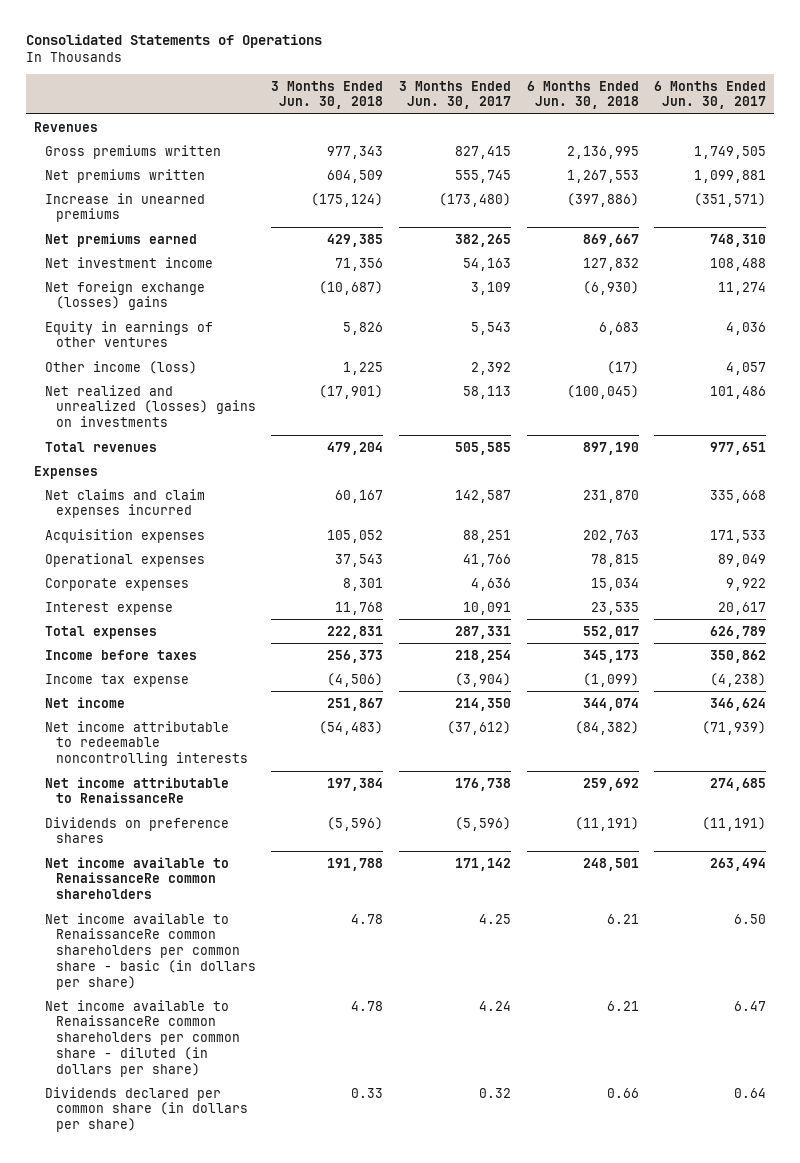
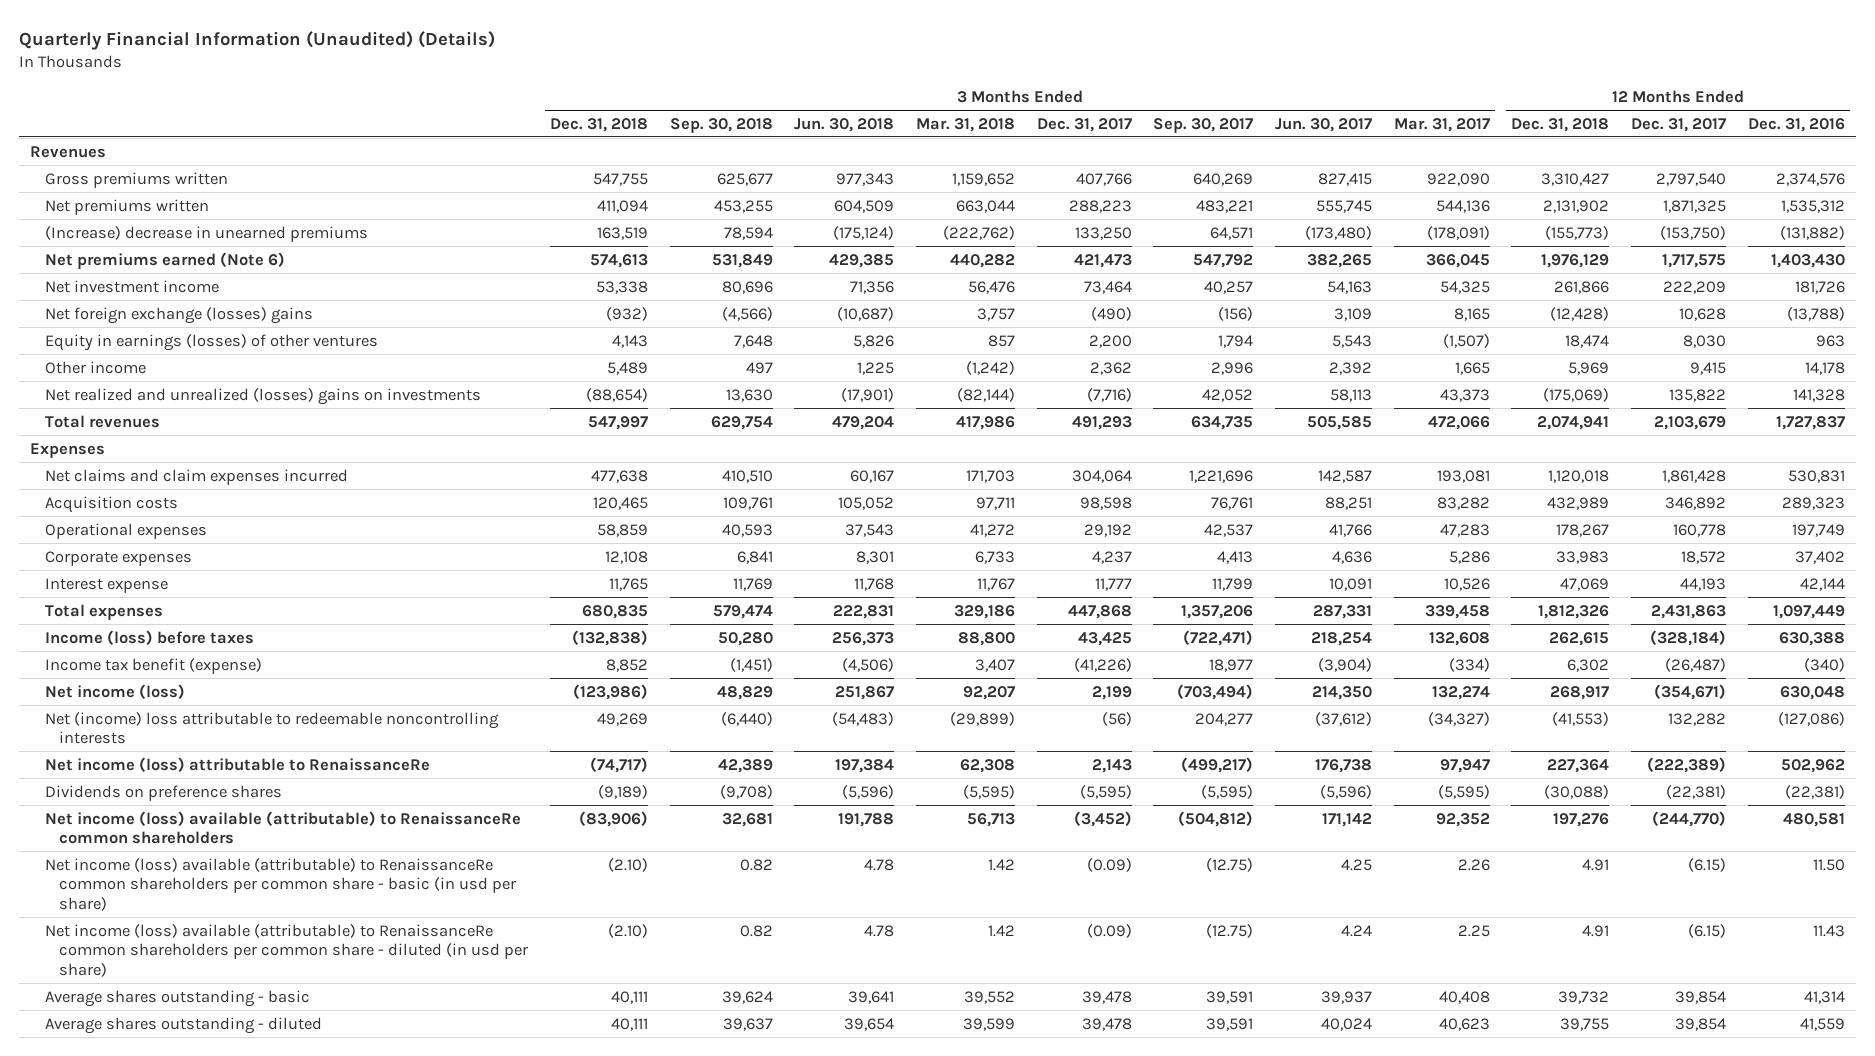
- Consolidated Statements of Operations
+ Quarterly Financial Information (Unaudited) (Details)
- | 3 Months Ended Jun. 30, 2018 | 3 Months Ended Jun. 30, 2017 | 6 Months Ended Jun. 30, 2018 | 6 Months Ended Jun. 30, 2017
+ | 3 Months Ended Dec. 31, 2018 | 3 Months Ended Sep. 30, 2018 | 3 Months Ended Jun. 30, 2018 | 3 Months Ended Mar. 31, 2018 | 3 Months Ended Dec. 31, 2017 | 3 Months Ended Sep. 30, 2017 | 3 Months Ended Jun. 30, 2017 | 3 Months Ended Mar. 31, 2017 | 12 Months Ended Dec. 31, 2018 | 12 Months Ended Dec. 31, 2017 | 12 Months Ended Dec. 31, 2016
- Increase in unearned premiums | (175,124) | (173,480) | (397,886) | (351,571)
- Net premiums earned | 429,385 | 382,265 | 869,667 | 748,310
+ (Increase) decrease in unearned premiums | 163,519 | 78,594 | (175,124) | (222,762) | 133,250 | 64,571 | (173,480) | (178,091) | (155,773) | (153,750) | (131,882)
+ Net premiums earned (Note 6) | 574,613 | 531,849 | 429,385 | 440,282 | 421,473 | 547,792 | 382,265 | 366,045 | 1,976,129 | 1,717,575 | 1,403,430
- Equity in earnings of other ventures | 5,826 | 5,543 | 6,683 | 4,036
- Other income (loss) | 1,225 | 2,392 | (17) | 4,057
+ Equity in earnings (losses) of other ventures | 4,143 | 7,648 | 5,826 | 857 | 2,200 | 1,794 | 5,543 | (1,507) | 18,474 | 8,030 | 963
+ Other income | 5,489 | 497 | 1,225 | (1,242) | 2,362 | 2,996 | 2,392 | 1,665 | 5,969 | 9,415 | 14,178
- Acquisition expenses | 105,052 | 88,251 | 202,763 | 171,533
+ Acquisition costs | 120,465 | 109,761 | 105,052 | 97,711 | 98,598 | 76,761 | 88,251 | 83,282 | 432,989 | 346,892 | 289,323
- Income before taxes | 256,373 | 218,254 | 345,173 | 350,862
- Income tax expense | (4,506) | (3,904) | (1,099) | (4,238)
- Net income | 251,867 | 214,350 | 344,074 | 346,624
- Net income attributable to redeemable noncontrolling interests | (54,483) | (37,612) | (84,382) | (71,939)
- Net income attributable to RenaissanceRe | 197,384 | 176,738 | 259,692 | 274,685
+ Income (loss) before taxes | (132,838) | 50,280 | 256,373 | 88,800 | 43,425 | (722,471) | 218,254 | 132,608 | 262,615 | (328,184) | 630,388
+ Income tax benefit (expense) | 8,852 | (1,451) | (4,506) | 3,407 | (41,226) | 18,977 | (3,904) | (334) | 6,302 | (26,487) | (340)
+ Net income (loss) | (123,986) | 48,829 | 251,867 | 92,207 | 2,199 | (703,494) | 214,350 | 132,274 | 268,917 | (354,671) | 630,048
+ Net (income) loss attributable to redeemable noncontrolling interests | 49,269 | (6,440) | (54,483) | (29,899) | (56) | 204,277 | (37,612) | (34,327) | (41,553) | 132,282 | (127,086)
+ Net income (loss) attributable to RenaissanceRe | (74,717) | 42,389 | 197,384 | 62,308 | 2,143 | (499,217) | 176,738 | 97,947 | 227,364 | (222,389) | 502,962
- Net income available to RenaissanceRe common shareholders | 191,788 | 171,142 | 248,501 | 263,494
- Net income available to RenaissanceRe common shareholders per common share - basic (in dollars per share) | 4.78 | 4.25 | 6.21 | 6.50
- Net income available to RenaissanceRe common shareholders per common share - diluted (in dollars per share) | 4.78 | 4.24 | 6.21 | 6.47
- Dividends declared per common share (in dollars per share) | 0.33 | 0.32 | 0.66 | 0.64
+ Net income (loss) available (attributable) to RenaissanceRe common shareholders | (83,906) | 32,681 | 191,788 | 56,713 | (3,452) | (504,812) | 171,142 | 92,352 | 197,276 | (244,770) | 480,581
+ Net income (loss) available (attributable) to RenaissanceRe common shareholders per common share - basic (in usd per share) | (2.10) | 0.82 | 4.78 | 1.42 | (0.09) | (12.75) | 4.25 | 2.26 | 4.91 | (6.15) | 11.50
+ Net income (loss) available (attributable) to RenaissanceRe common shareholders per common share - diluted (in usd per share) | (2.10) | 0.82 | 4.78 | 1.42 | (0.09) | (12.75) | 4.24 | 2.25 | 4.91 | (6.15) | 11.43
+ Average shares outstanding - basic | 40,111 | 39,624 | 39,641 | 39,552 | 39,478 | 39,591 | 39,937 | 40,408 | 39,732 | 39,854 | 41,314
+ Average shares outstanding - diluted | 40,111 | 39,637 | 39,654 | 39,599 | 39,478 | 39,591 | 40,024 | 40,623 | 39,755 | 39,854 | 41,559

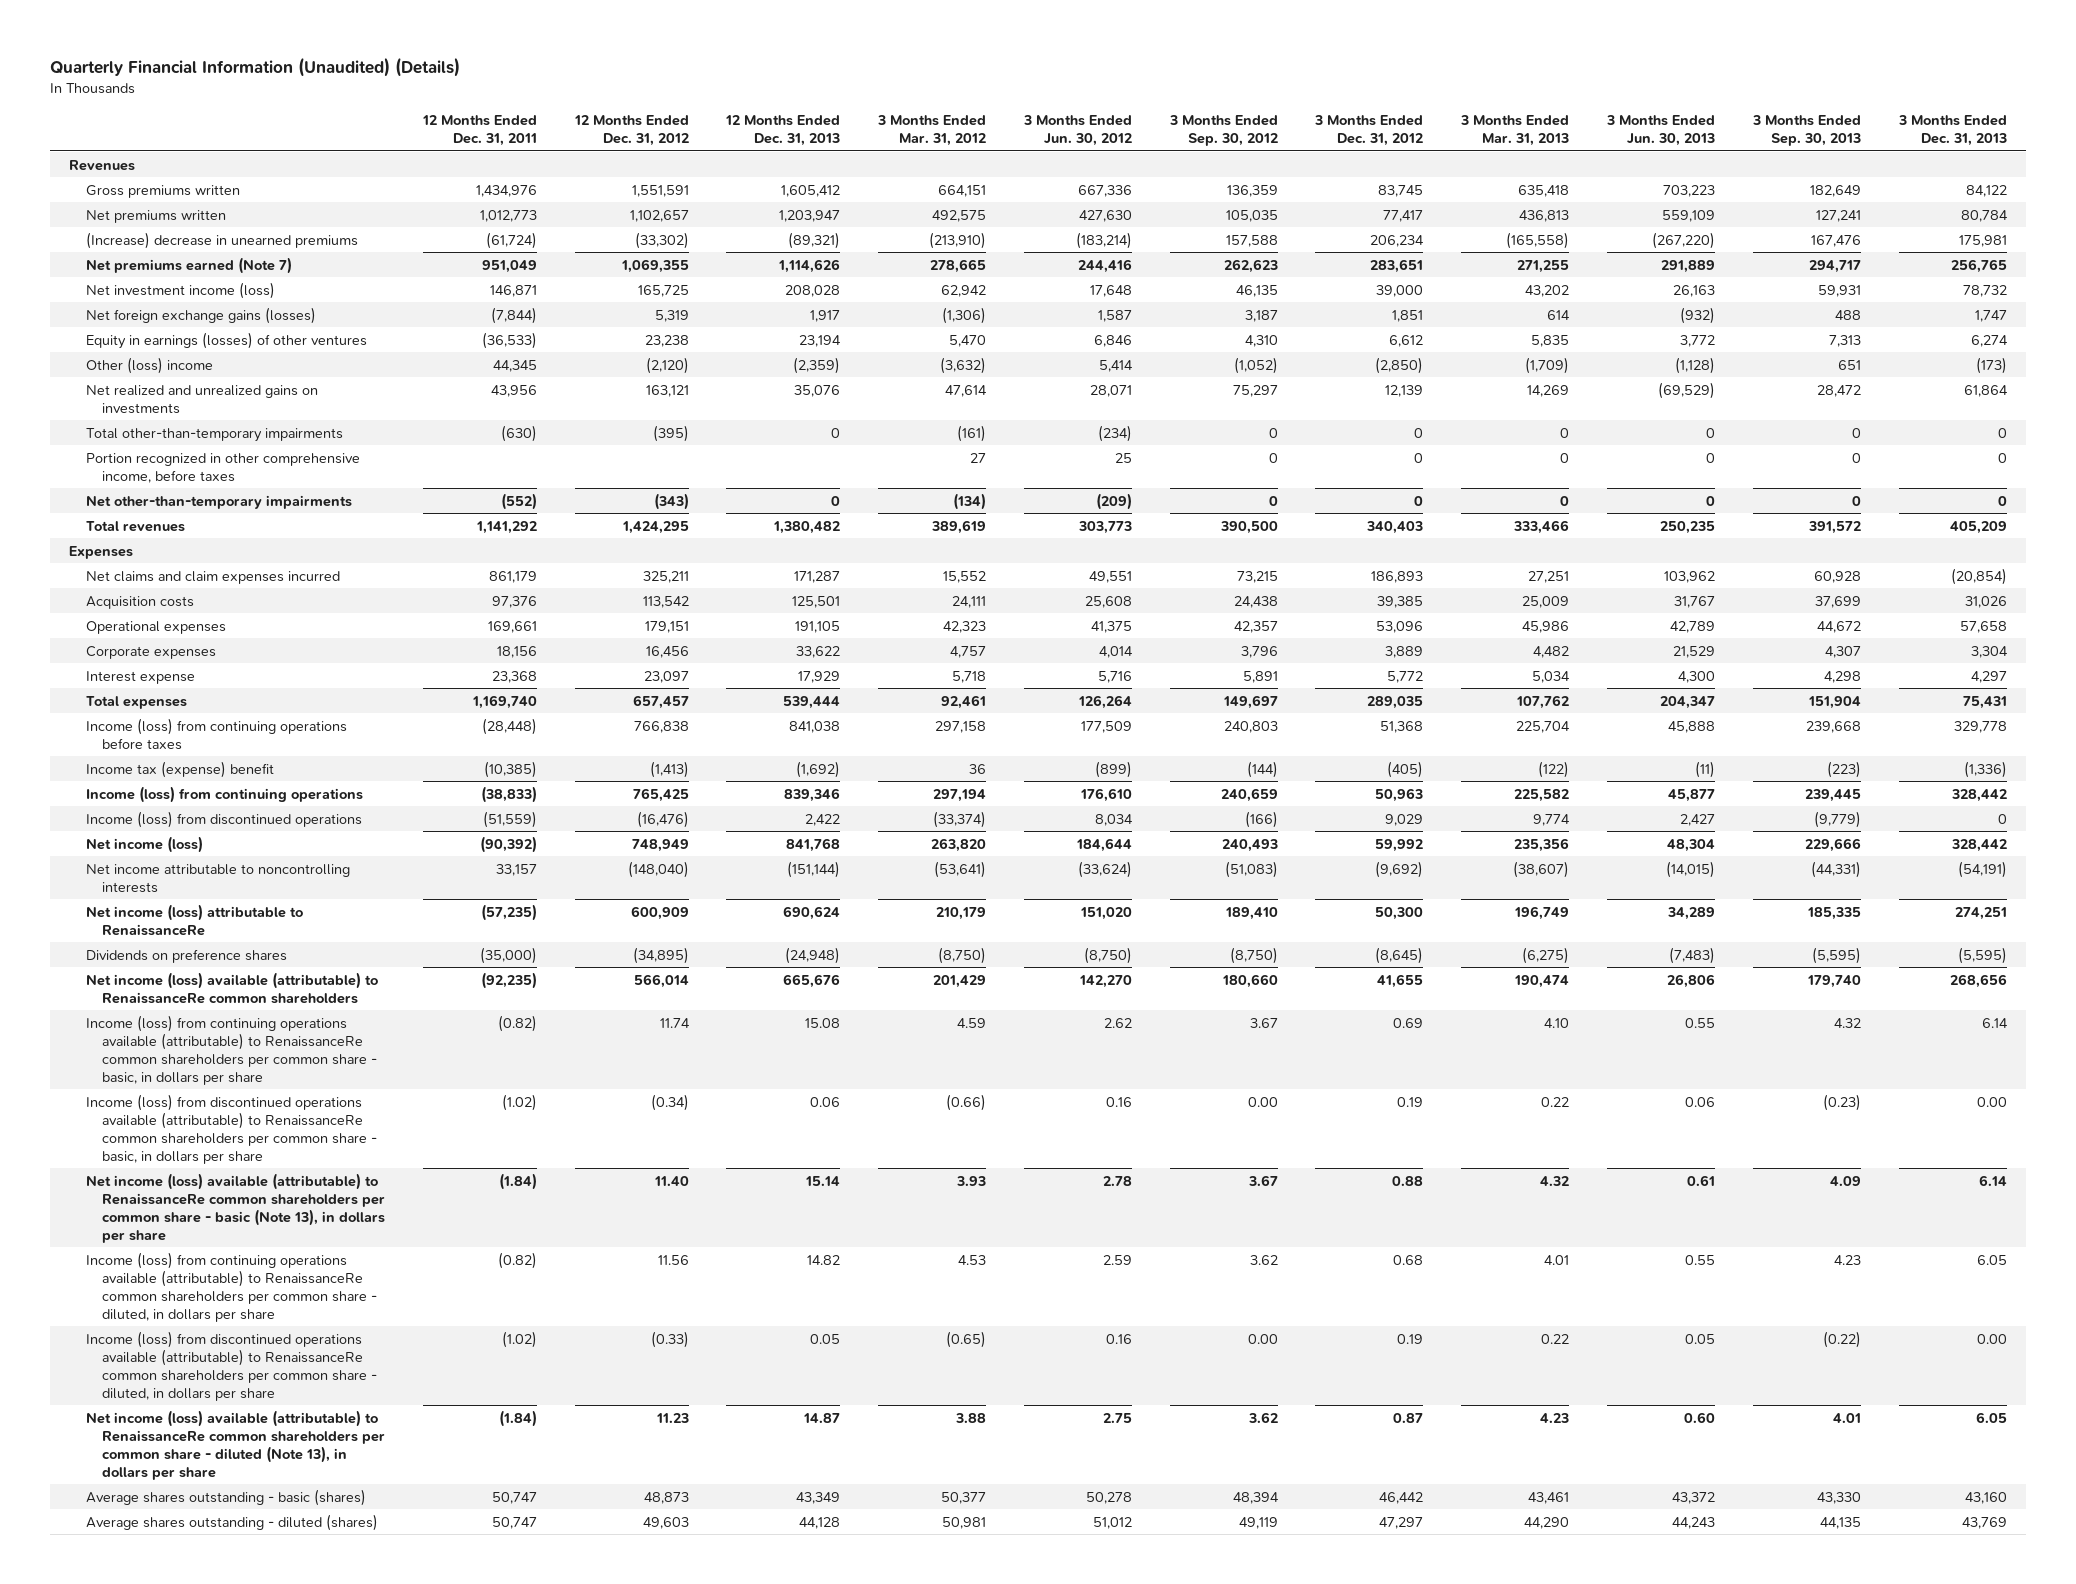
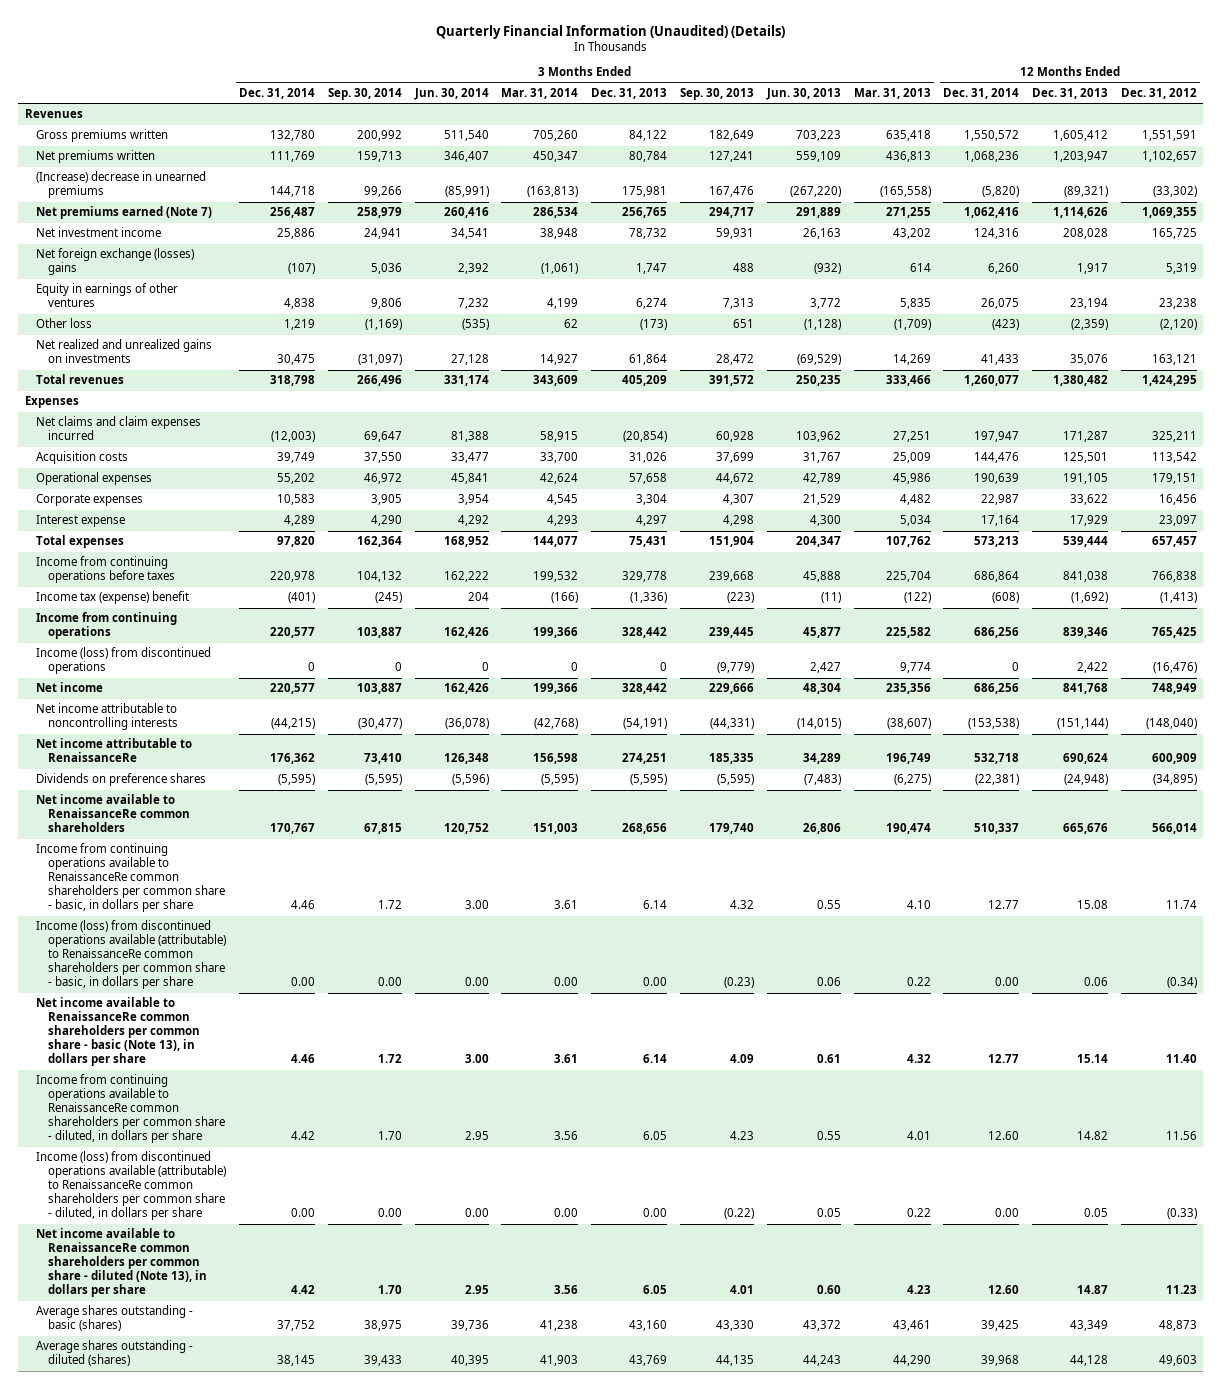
- | 12 Months Ended Dec. 31, 2011 | 12 Months Ended Dec. 31, 2012 | 12 Months Ended Dec. 31, 2013 | 3 Months Ended Mar. 31, 2012 | 3 Months Ended Jun. 30, 2012 | 3 Months Ended Sep. 30, 2012 | 3 Months Ended Dec. 31, 2012 | 3 Months Ended Mar. 31, 2013 | 3 Months Ended Jun. 30, 2013 | 3 Months Ended Sep. 30, 2013 | 3 Months Ended Dec. 31, 2013
+ | 3 Months Ended Dec. 31, 2014 | 3 Months Ended Sep. 30, 2014 | 3 Months Ended Jun. 30, 2014 | 3 Months Ended Mar. 31, 2014 | 3 Months Ended Dec. 31, 2013 | 3 Months Ended Sep. 30, 2013 | 3 Months Ended Jun. 30, 2013 | 3 Months Ended Mar. 31, 2013 | 12 Months Ended Dec. 31, 2014 | 12 Months Ended Dec. 31, 2013 | 12 Months Ended Dec. 31, 2012
- Net investment income (loss) | 146,871 | 165,725 | 208,028 | 62,942 | 17,648 | 46,135 | 39,000 | 43,202 | 26,163 | 59,931 | 78,732
- Net foreign exchange gains (losses) | (7,844) | 5,319 | 1,917 | (1,306) | 1,587 | 3,187 | 1,851 | 614 | (932) | 488 | 1,747
- Equity in earnings (losses) of other ventures | (36,533) | 23,238 | 23,194 | 5,470 | 6,846 | 4,310 | 6,612 | 5,835 | 3,772 | 7,313 | 6,274
- Other (loss) income | 44,345 | (2,120) | (2,359) | (3,632) | 5,414 | (1,052) | (2,850) | (1,709) | (1,128) | 651 | (173)
+ Net investment income | 25,886 | 24,941 | 34,541 | 38,948 | 78,732 | 59,931 | 26,163 | 43,202 | 124,316 | 208,028 | 165,725
+ Net foreign exchange (losses) gains | (107) | 5,036 | 2,392 | (1,061) | 1,747 | 488 | (932) | 614 | 6,260 | 1,917 | 5,319
+ Equity in earnings of other ventures | 4,838 | 9,806 | 7,232 | 4,199 | 6,274 | 7,313 | 3,772 | 5,835 | 26,075 | 23,194 | 23,238
+ Other loss | 1,219 | (1,169) | (535) | 62 | (173) | 651 | (1,128) | (1,709) | (423) | (2,359) | (2,120)
- Total other-than-temporary impairments | (630) | (395) | 0 | (161) | (234) | 0 | 0 | 0 | 0 | 0 | 0
- Portion recognized in other comprehensive income, before taxes | | | | 27 | 25 | 0 | 0 | 0 | 0 | 0 | 0
- Net other-than-temporary impairments | (552) | (343) | 0 | (134) | (209) | 0 | 0 | 0 | 0 | 0 | 0
- Income (loss) from continuing operations before taxes | (28,448) | 766,838 | 841,038 | 297,158 | 177,509 | 240,803 | 51,368 | 225,704 | 45,888 | 239,668 | 329,778
+ Income from continuing operations before taxes | 220,978 | 104,132 | 162,222 | 199,532 | 329,778 | 239,668 | 45,888 | 225,704 | 686,864 | 841,038 | 766,838
- Income (loss) from continuing operations | (38,833) | 765,425 | 839,346 | 297,194 | 176,610 | 240,659 | 50,963 | 225,582 | 45,877 | 239,445 | 328,442
+ Income from continuing operations | 220,577 | 103,887 | 162,426 | 199,366 | 328,442 | 239,445 | 45,877 | 225,582 | 686,256 | 839,346 | 765,425
- Net income (loss) | (90,392) | 748,949 | 841,768 | 263,820 | 184,644 | 240,493 | 59,992 | 235,356 | 48,304 | 229,666 | 328,442
+ Net income | 220,577 | 103,887 | 162,426 | 199,366 | 328,442 | 229,666 | 48,304 | 235,356 | 686,256 | 841,768 | 748,949
- Net income (loss) attributable to RenaissanceRe | (57,235) | 600,909 | 690,624 | 210,179 | 151,020 | 189,410 | 50,300 | 196,749 | 34,289 | 185,335 | 274,251
+ Net income attributable to RenaissanceRe | 176,362 | 73,410 | 126,348 | 156,598 | 274,251 | 185,335 | 34,289 | 196,749 | 532,718 | 690,624 | 600,909
- Net income (loss) available (attributable) to RenaissanceRe common shareholders | (92,235) | 566,014 | 665,676 | 201,429 | 142,270 | 180,660 | 41,655 | 190,474 | 26,806 | 179,740 | 268,656
- Income (loss) from continuing operations available (attributable) to RenaissanceRe common shareholders per common share - basic, in dollars per share | (0.82) | 11.74 | 15.08 | 4.59 | 2.62 | 3.67 | 0.69 | 4.10 | 0.55 | 4.32 | 6.14
+ Net income available to RenaissanceRe common shareholders | 170,767 | 67,815 | 120,752 | 151,003 | 268,656 | 179,740 | 26,806 | 190,474 | 510,337 | 665,676 | 566,014
+ Income from continuing operations available to RenaissanceRe common shareholders per common share - basic, in dollars per share | 4.46 | 1.72 | 3.00 | 3.61 | 6.14 | 4.32 | 0.55 | 4.10 | 12.77 | 15.08 | 11.74
- Net income (loss) available (attributable) to RenaissanceRe common shareholders per common share - basic (Note 13), in dollars per share | (1.84) | 11.40 | 15.14 | 3.93 | 2.78 | 3.67 | 0.88 | 4.32 | 0.61 | 4.09 | 6.14
- Income (loss) from continuing operations available (attributable) to RenaissanceRe common shareholders per common share - diluted, in dollars per share | (0.82) | 11.56 | 14.82 | 4.53 | 2.59 | 3.62 | 0.68 | 4.01 | 0.55 | 4.23 | 6.05
+ Net income available to RenaissanceRe common shareholders per common share - basic (Note 13), in dollars per share | 4.46 | 1.72 | 3.00 | 3.61 | 6.14 | 4.09 | 0.61 | 4.32 | 12.77 | 15.14 | 11.40
+ Income from continuing operations available to RenaissanceRe common shareholders per common share - diluted, in dollars per share | 4.42 | 1.70 | 2.95 | 3.56 | 6.05 | 4.23 | 0.55 | 4.01 | 12.60 | 14.82 | 11.56
- Net income (loss) available (attributable) to RenaissanceRe common shareholders per common share - diluted (Note 13), in dollars per share | (1.84) | 11.23 | 14.87 | 3.88 | 2.75 | 3.62 | 0.87 | 4.23 | 0.60 | 4.01 | 6.05
+ Net income available to RenaissanceRe common shareholders per common share - diluted (Note 13), in dollars per share | 4.42 | 1.70 | 2.95 | 3.56 | 6.05 | 4.01 | 0.60 | 4.23 | 12.60 | 14.87 | 11.23

